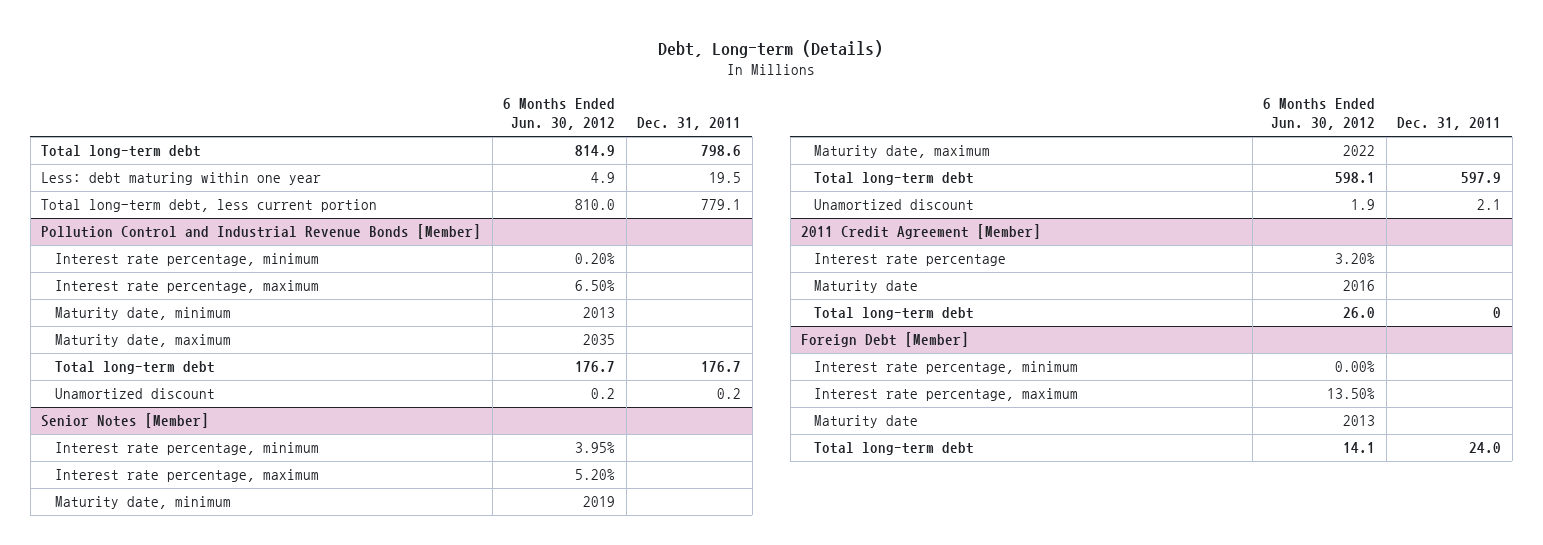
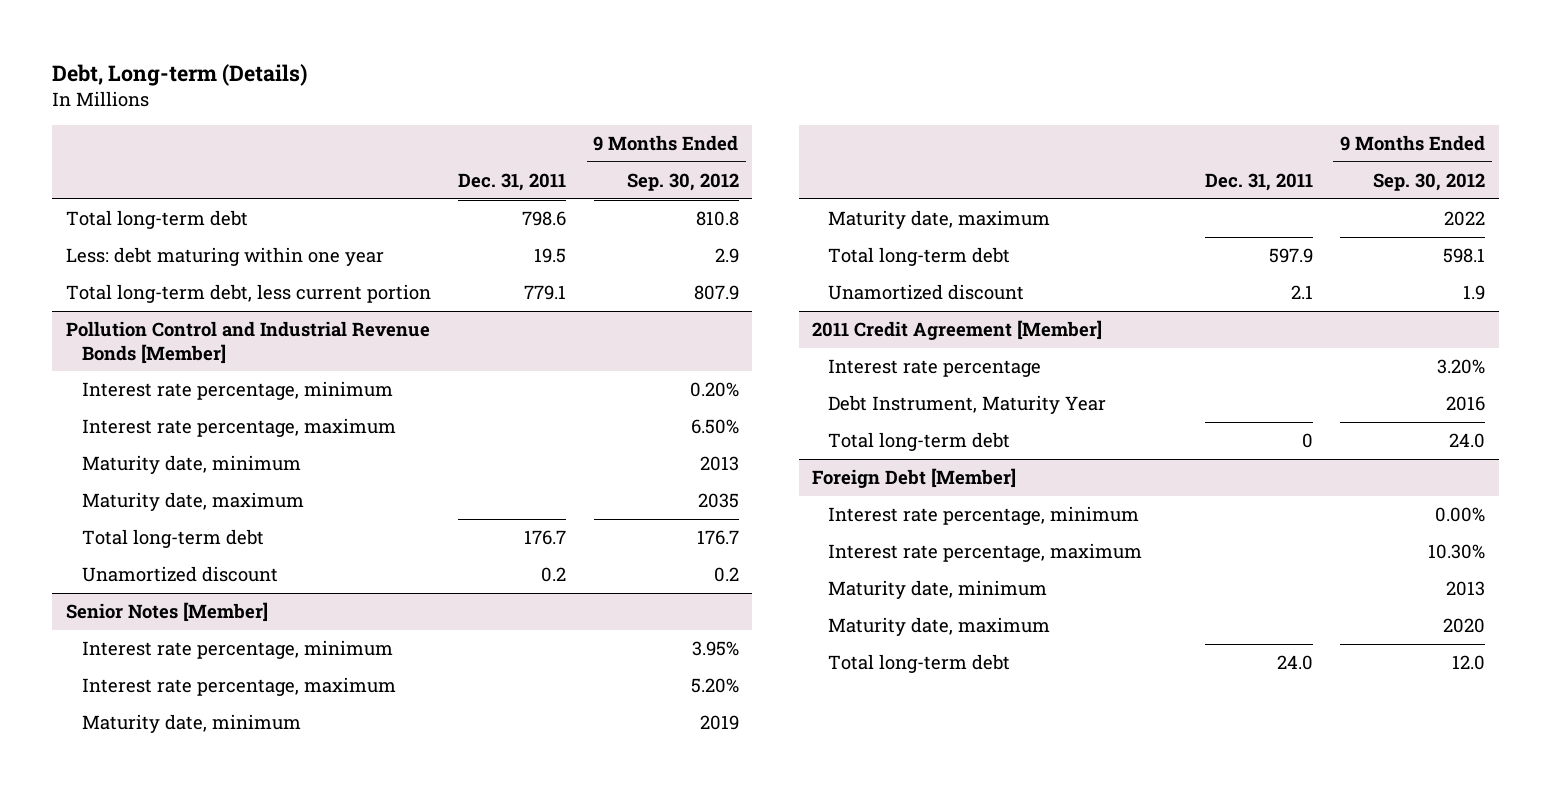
- | 6 Months Ended Jun. 30, 2012 | Dec. 31, 2011
+ | Dec. 31, 2011 | 9 Months Ended Sep. 30, 2012
@ 2011 Credit Agreement [Member]
- Maturity date | 2016 |
+ Debt Instrument, Maturity Year | | 2016
@ Foreign Debt [Member]
- Maturity date | 2013 |
+ Maturity date, minimum | | 2013
+ Maturity date, maximum | | 2020

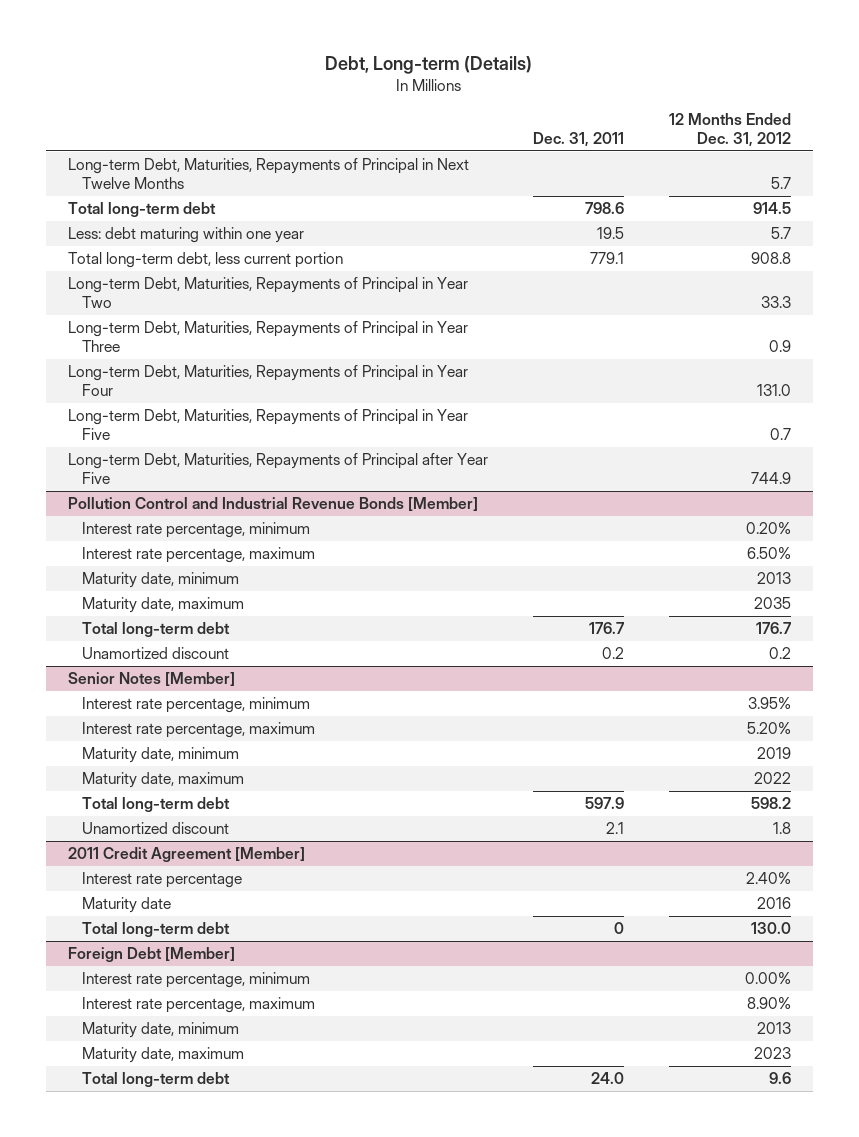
- | Dec. 31, 2011 | 9 Months Ended Sep. 30, 2012
+ | Dec. 31, 2011 | 12 Months Ended Dec. 31, 2012
+ Long-term Debt, Maturities, Repayments of Principal in Next Twelve Months | | 5.7
+ Long-term Debt, Maturities, Repayments of Principal in Year Two | | 33.3
+ Long-term Debt, Maturities, Repayments of Principal in Year Three | | 0.9
+ Long-term Debt, Maturities, Repayments of Principal in Year Four | | 131.0
+ Long-term Debt, Maturities, Repayments of Principal in Year Five | | 0.7
+ Long-term Debt, Maturities, Repayments of Principal after Year Five | | 744.9
@ 2011 Credit Agreement [Member]
- Debt Instrument, Maturity Year | | 2016
+ Maturity date | | 2016

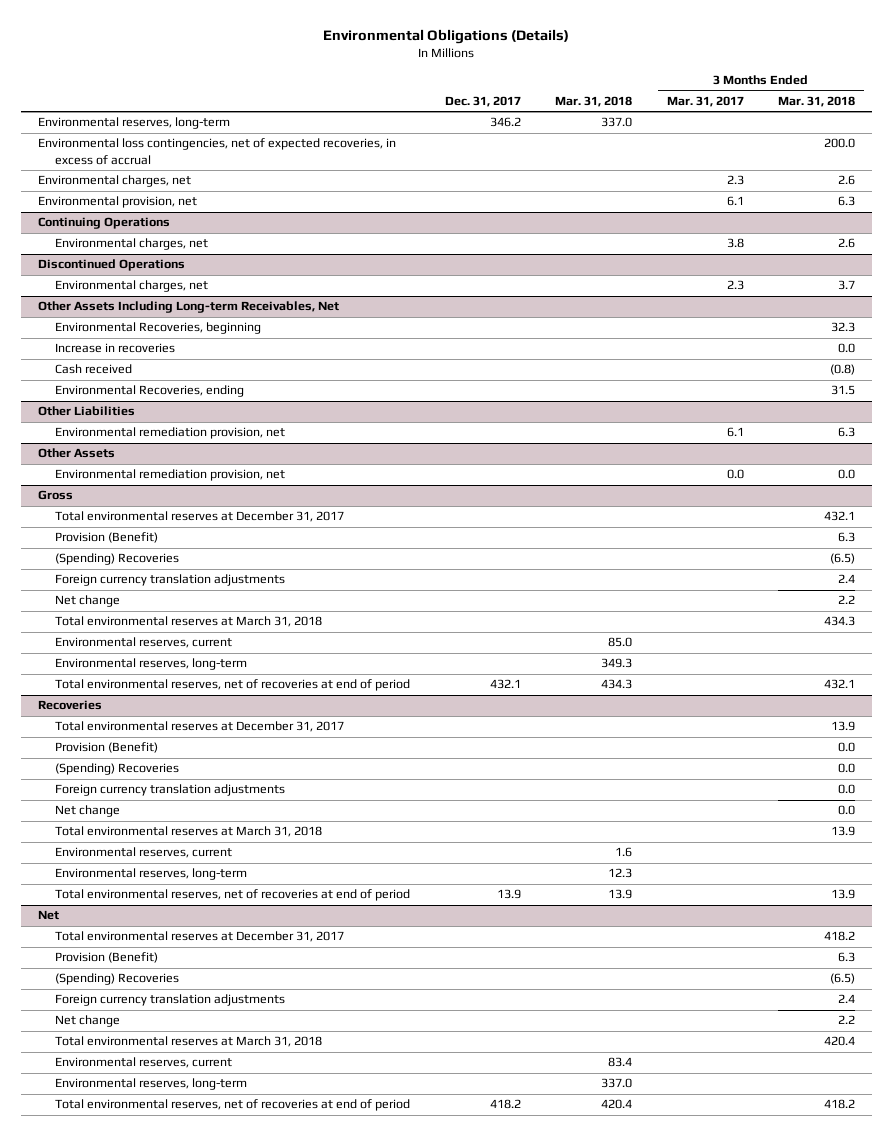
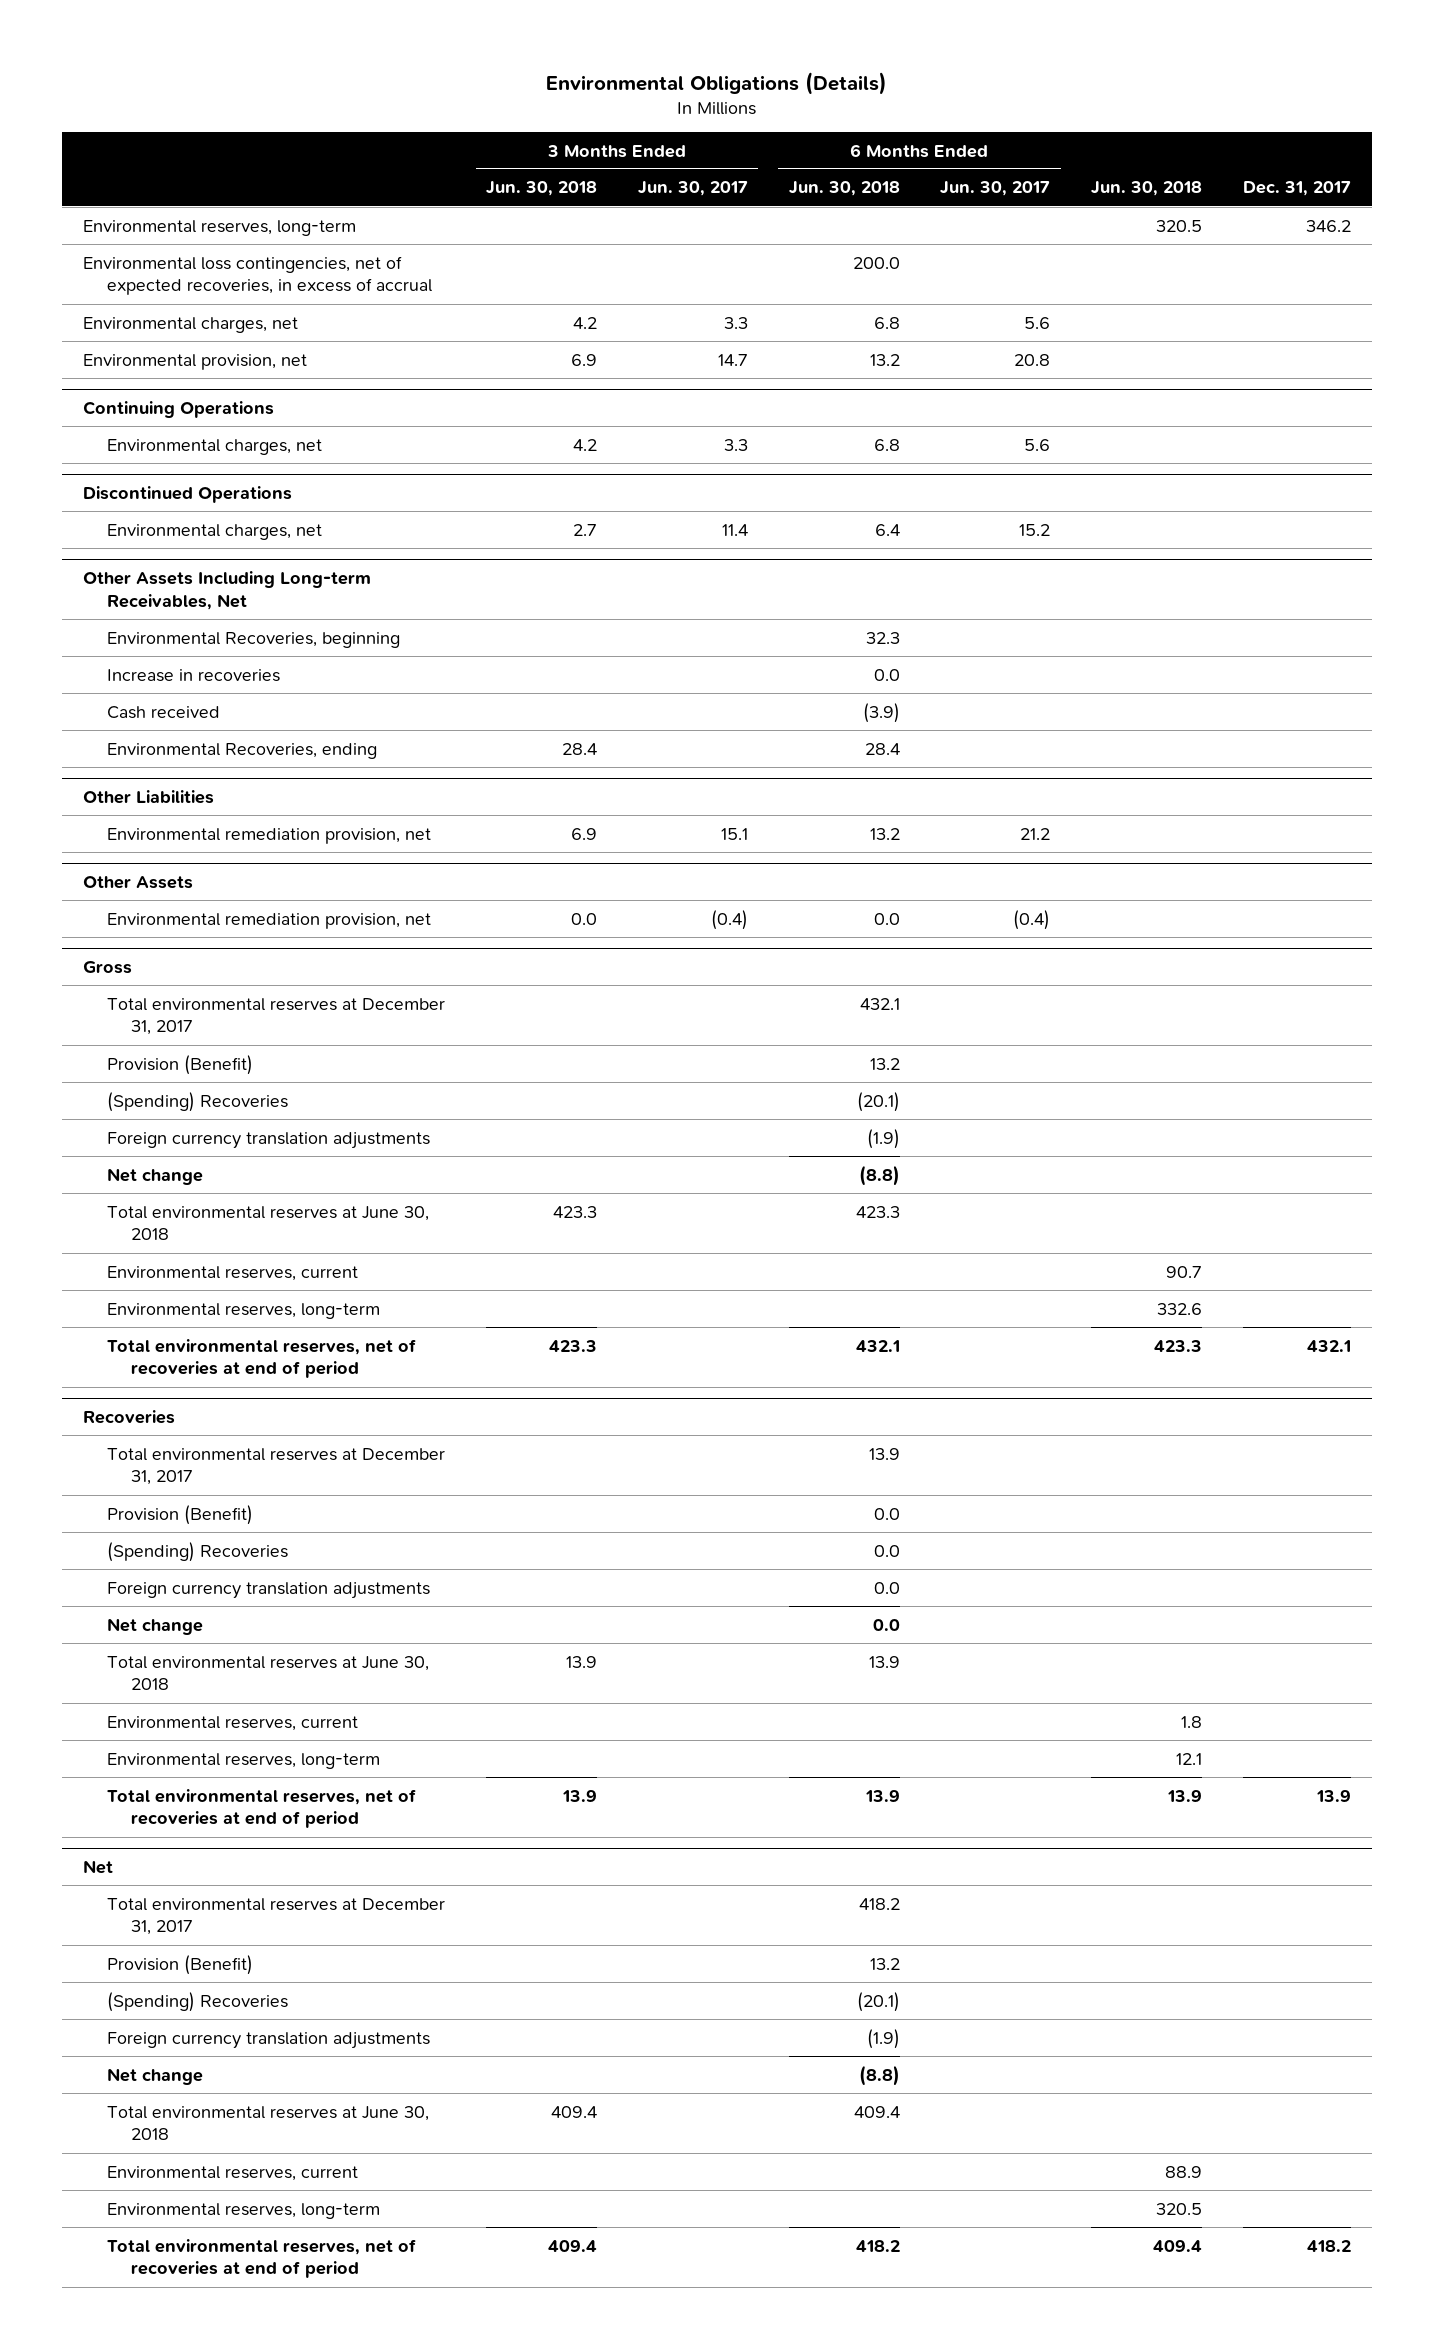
- | Dec. 31, 2017 | Mar. 31, 2018 | 3 Months Ended Mar. 31, 2017 | 3 Months Ended Mar. 31, 2018
+ | 3 Months Ended Jun. 30, 2018 | 3 Months Ended Jun. 30, 2017 | 6 Months Ended Jun. 30, 2018 | 6 Months Ended Jun. 30, 2017 | Jun. 30, 2018 | Dec. 31, 2017
@ Gross
- Total environmental reserves at March 31, 2018 | | | | 434.3
+ Total environmental reserves at June 30, 2018 | 423.3 | | 423.3 | | |
@ Recoveries
- Total environmental reserves at March 31, 2018 | | | | 13.9
+ Total environmental reserves at June 30, 2018 | 13.9 | | 13.9 | | |
@ Net
- Total environmental reserves at March 31, 2018 | | | | 420.4
+ Total environmental reserves at June 30, 2018 | 409.4 | | 409.4 | | |

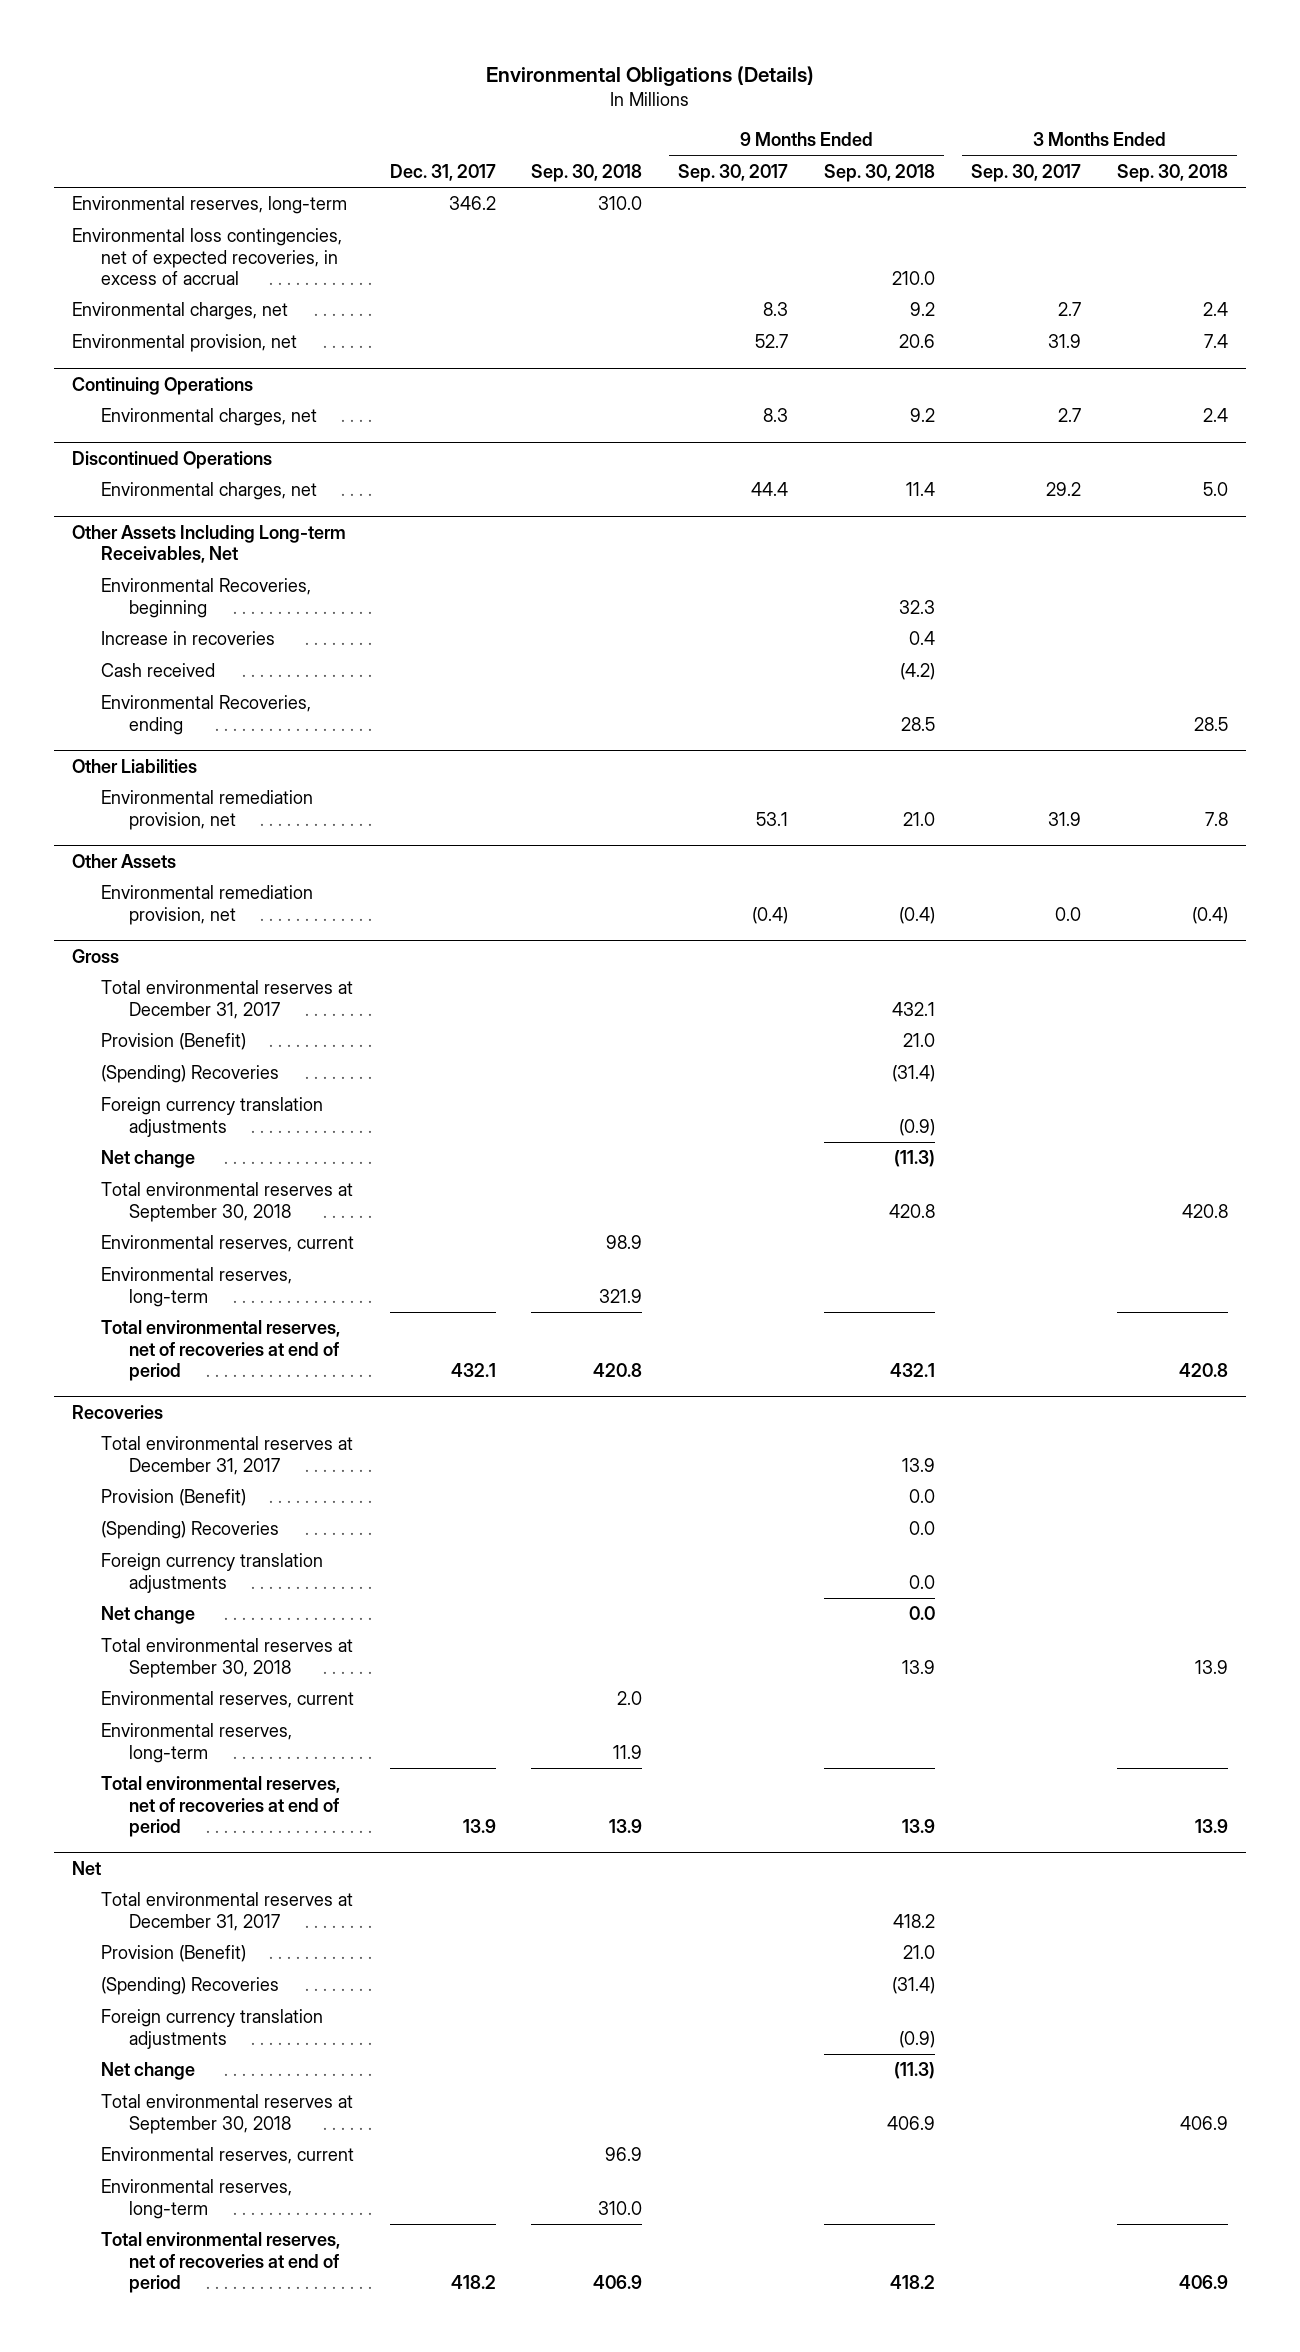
- | 3 Months Ended Jun. 30, 2018 | 3 Months Ended Jun. 30, 2017 | 6 Months Ended Jun. 30, 2018 | 6 Months Ended Jun. 30, 2017 | Jun. 30, 2018 | Dec. 31, 2017
+ | Dec. 31, 2017 | Sep. 30, 2018 | 9 Months Ended Sep. 30, 2017 | 9 Months Ended Sep. 30, 2018 | 3 Months Ended Sep. 30, 2017 | 3 Months Ended Sep. 30, 2018
@ Gross
- Total environmental reserves at June 30, 2018 | 423.3 | | 423.3 | | |
+ Total environmental reserves at September 30, 2018 | | | | 420.8 | | 420.8
@ Recoveries
- Total environmental reserves at June 30, 2018 | 13.9 | | 13.9 | | |
+ Total environmental reserves at September 30, 2018 | | | | 13.9 | | 13.9
@ Net
- Total environmental reserves at June 30, 2018 | 409.4 | | 409.4 | | |
+ Total environmental reserves at September 30, 2018 | | | | 406.9 | | 406.9

